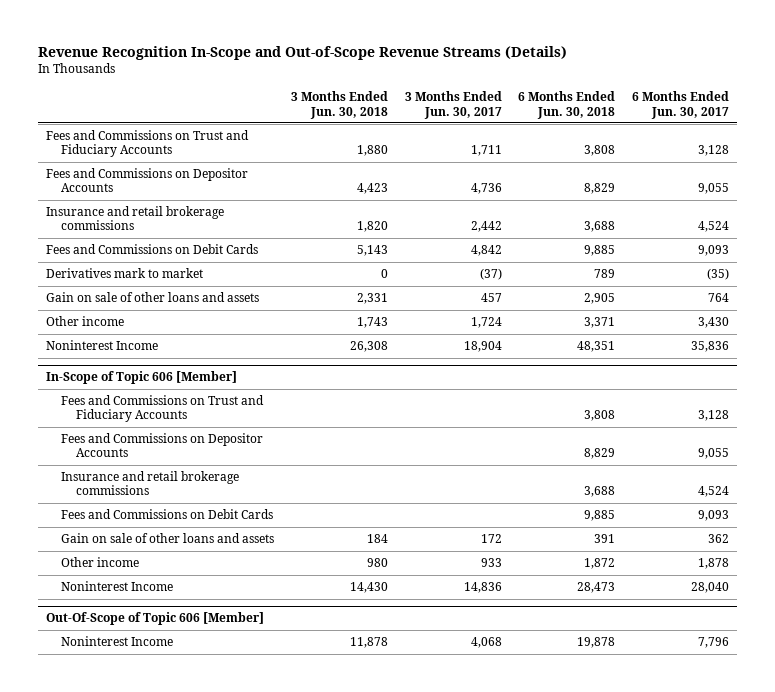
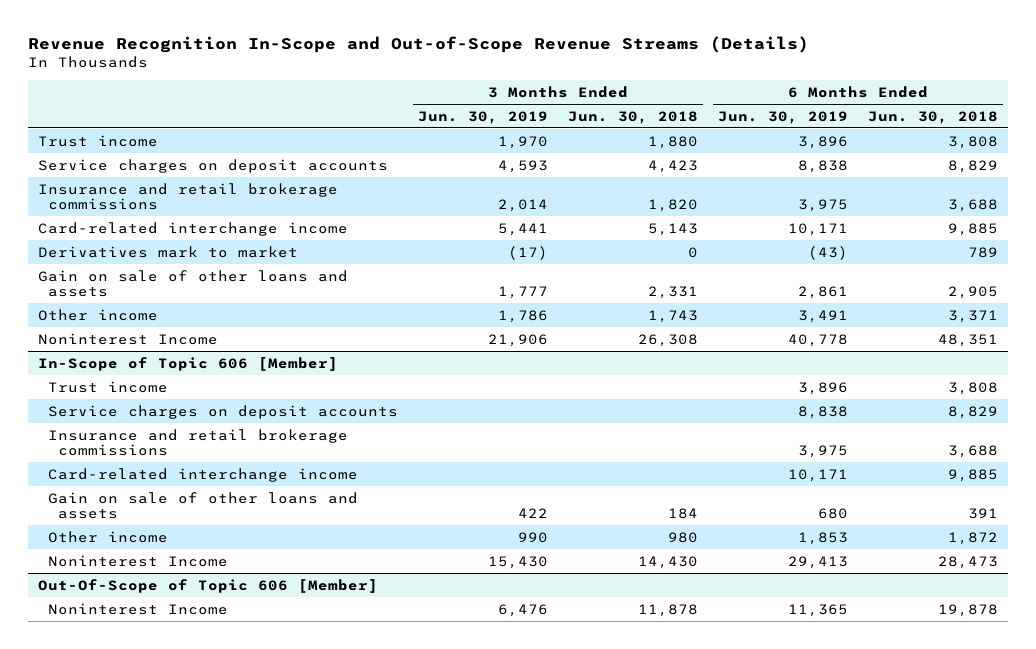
- | 3 Months Ended Jun. 30, 2018 | 3 Months Ended Jun. 30, 2017 | 6 Months Ended Jun. 30, 2018 | 6 Months Ended Jun. 30, 2017
+ | 3 Months Ended Jun. 30, 2019 | 3 Months Ended Jun. 30, 2018 | 6 Months Ended Jun. 30, 2019 | 6 Months Ended Jun. 30, 2018
- Fees and Commissions on Trust and Fiduciary Accounts | 1,880 | 1,711 | 3,808 | 3,128
- Fees and Commissions on Depositor Accounts | 4,423 | 4,736 | 8,829 | 9,055
+ Trust income | 1,970 | 1,880 | 3,896 | 3,808
+ Service charges on deposit accounts | 4,593 | 4,423 | 8,838 | 8,829
- Fees and Commissions on Debit Cards | 5,143 | 4,842 | 9,885 | 9,093
+ Card-related interchange income | 5,441 | 5,143 | 10,171 | 9,885
@ In-Scope of Topic 606 [Member]
- Fees and Commissions on Trust and Fiduciary Accounts | | | 3,808 | 3,128
- Fees and Commissions on Depositor Accounts | | | 8,829 | 9,055
+ Trust income | | | 3,896 | 3,808
+ Service charges on deposit accounts | | | 8,838 | 8,829
- Fees and Commissions on Debit Cards | | | 9,885 | 9,093
+ Card-related interchange income | | | 10,171 | 9,885

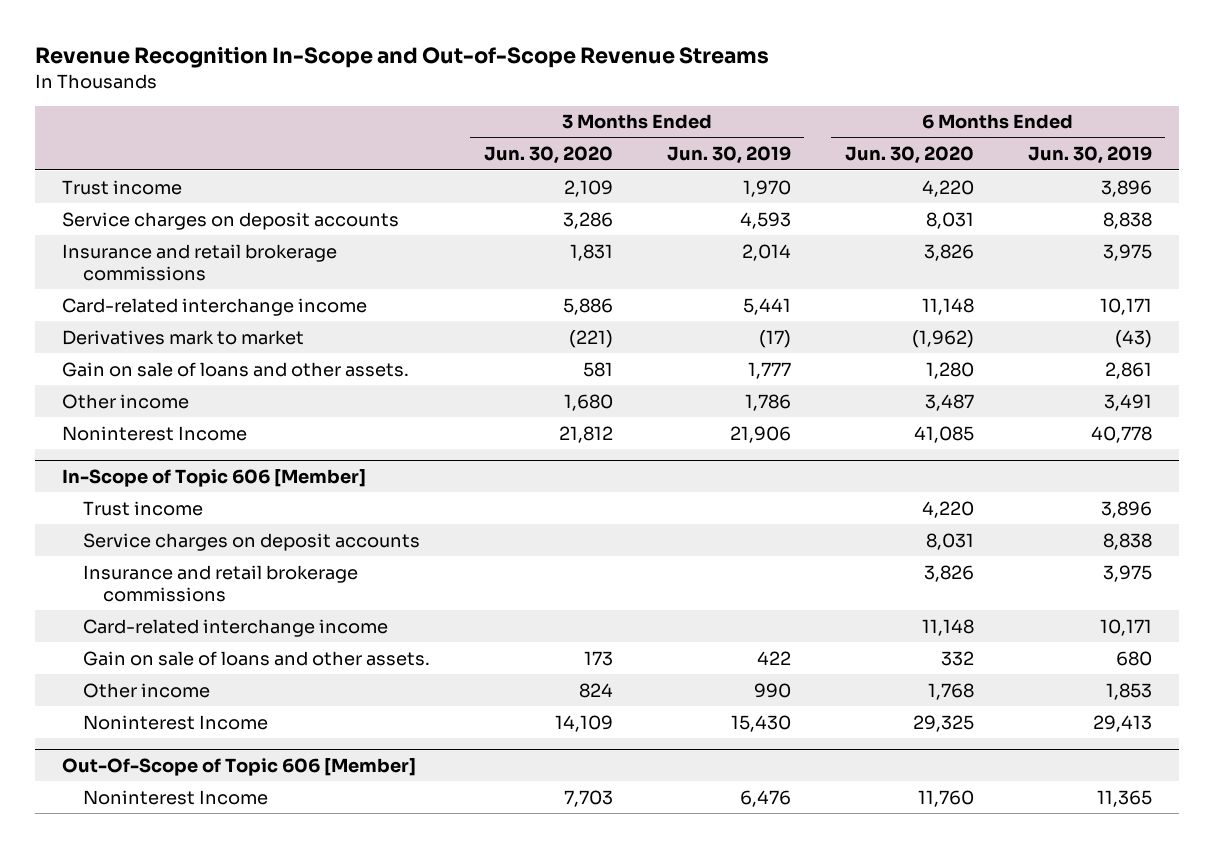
- Revenue Recognition In-Scope and Out-of-Scope Revenue Streams (Details)
+ Revenue Recognition In-Scope and Out-of-Scope Revenue Streams
- | 3 Months Ended Jun. 30, 2019 | 3 Months Ended Jun. 30, 2018 | 6 Months Ended Jun. 30, 2019 | 6 Months Ended Jun. 30, 2018
+ | 3 Months Ended Jun. 30, 2020 | 3 Months Ended Jun. 30, 2019 | 6 Months Ended Jun. 30, 2020 | 6 Months Ended Jun. 30, 2019
- Gain on sale of other loans and assets | 1,777 | 2,331 | 2,861 | 2,905
+ Gain on sale of loans and other assets. | 581 | 1,777 | 1,280 | 2,861
@ In-Scope of Topic 606 [Member]
- Gain on sale of other loans and assets | 422 | 184 | 680 | 391
+ Gain on sale of loans and other assets. | 173 | 422 | 332 | 680

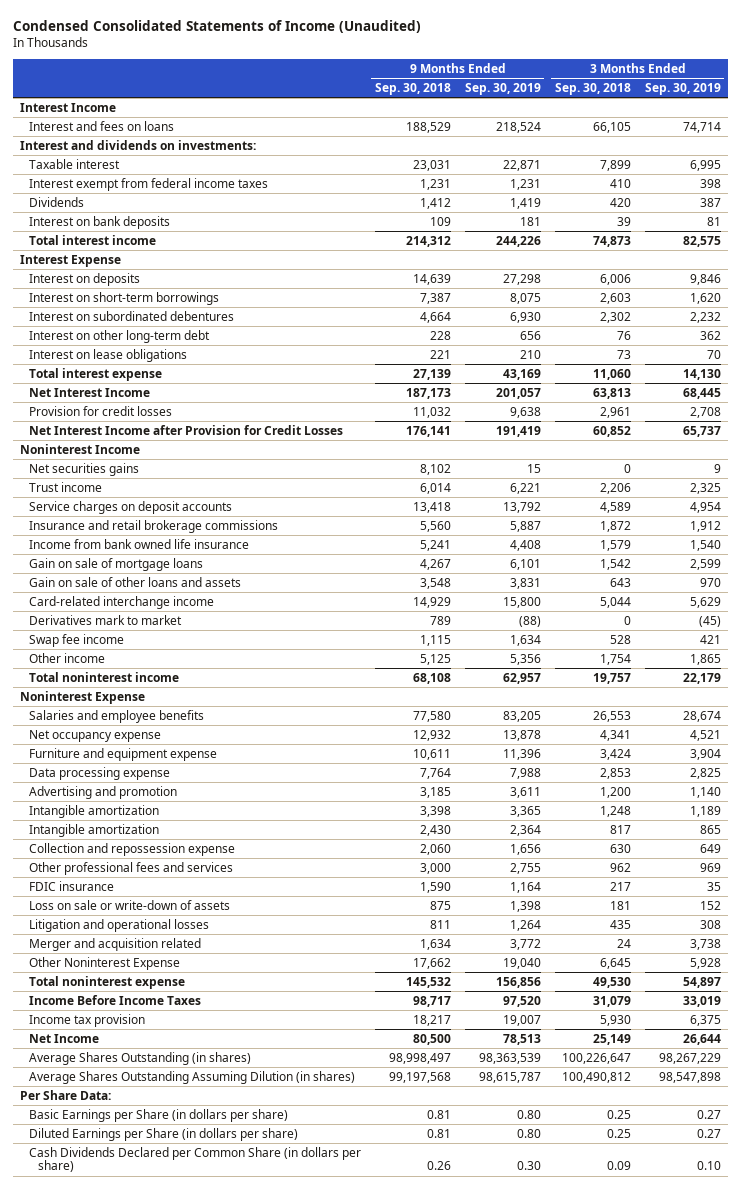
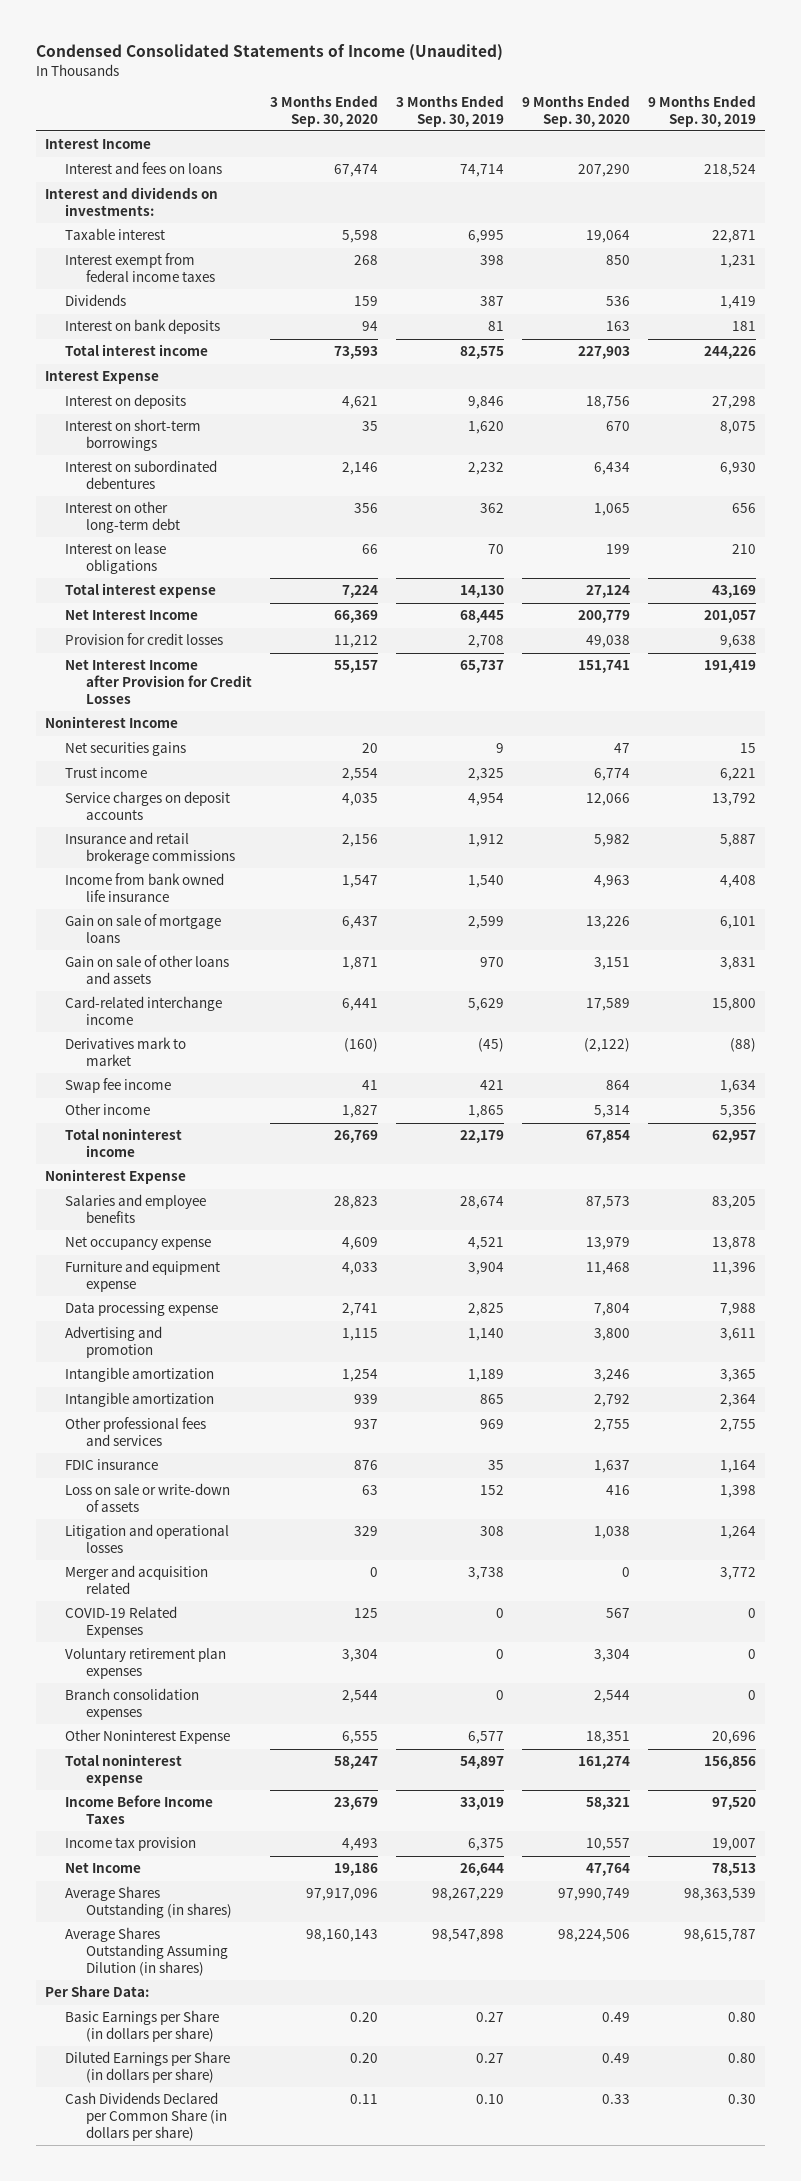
- | 9 Months Ended Sep. 30, 2018 | 9 Months Ended Sep. 30, 2019 | 3 Months Ended Sep. 30, 2018 | 3 Months Ended Sep. 30, 2019
+ | 3 Months Ended Sep. 30, 2020 | 3 Months Ended Sep. 30, 2019 | 9 Months Ended Sep. 30, 2020 | 9 Months Ended Sep. 30, 2019
- Collection and repossession expense | 2,060 | 1,656 | 630 | 649
- Other Noninterest Expense | 17,662 | 19,040 | 6,645 | 5,928
+ COVID-19 Related Expenses | 125 | 0 | 567 | 0
+ Voluntary retirement plan expenses | 3,304 | 0 | 3,304 | 0
+ Branch consolidation expenses | 2,544 | 0 | 2,544 | 0
+ Other Noninterest Expense | 6,555 | 6,577 | 18,351 | 20,696

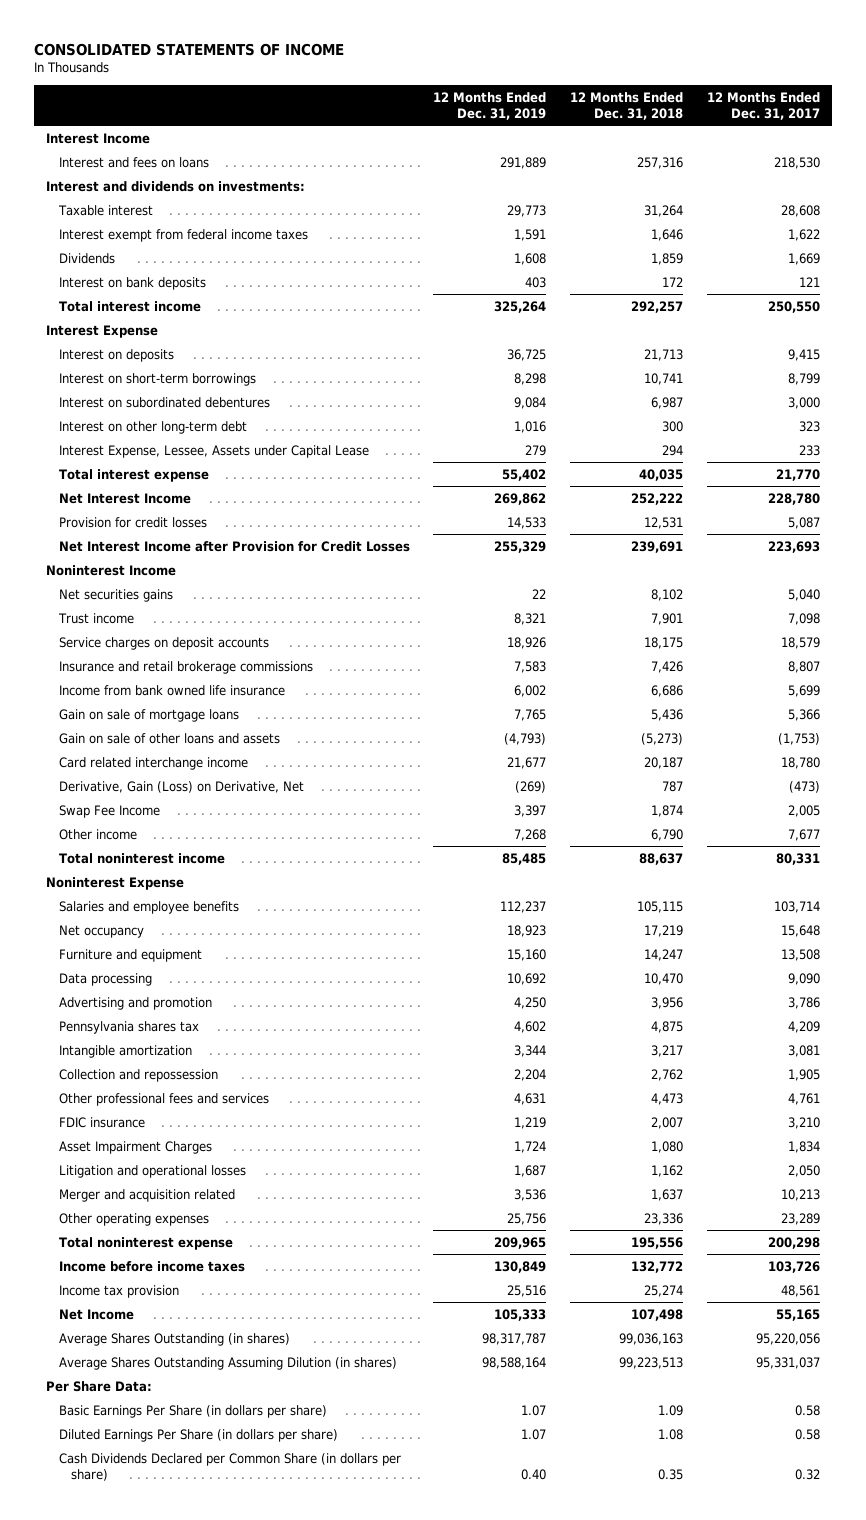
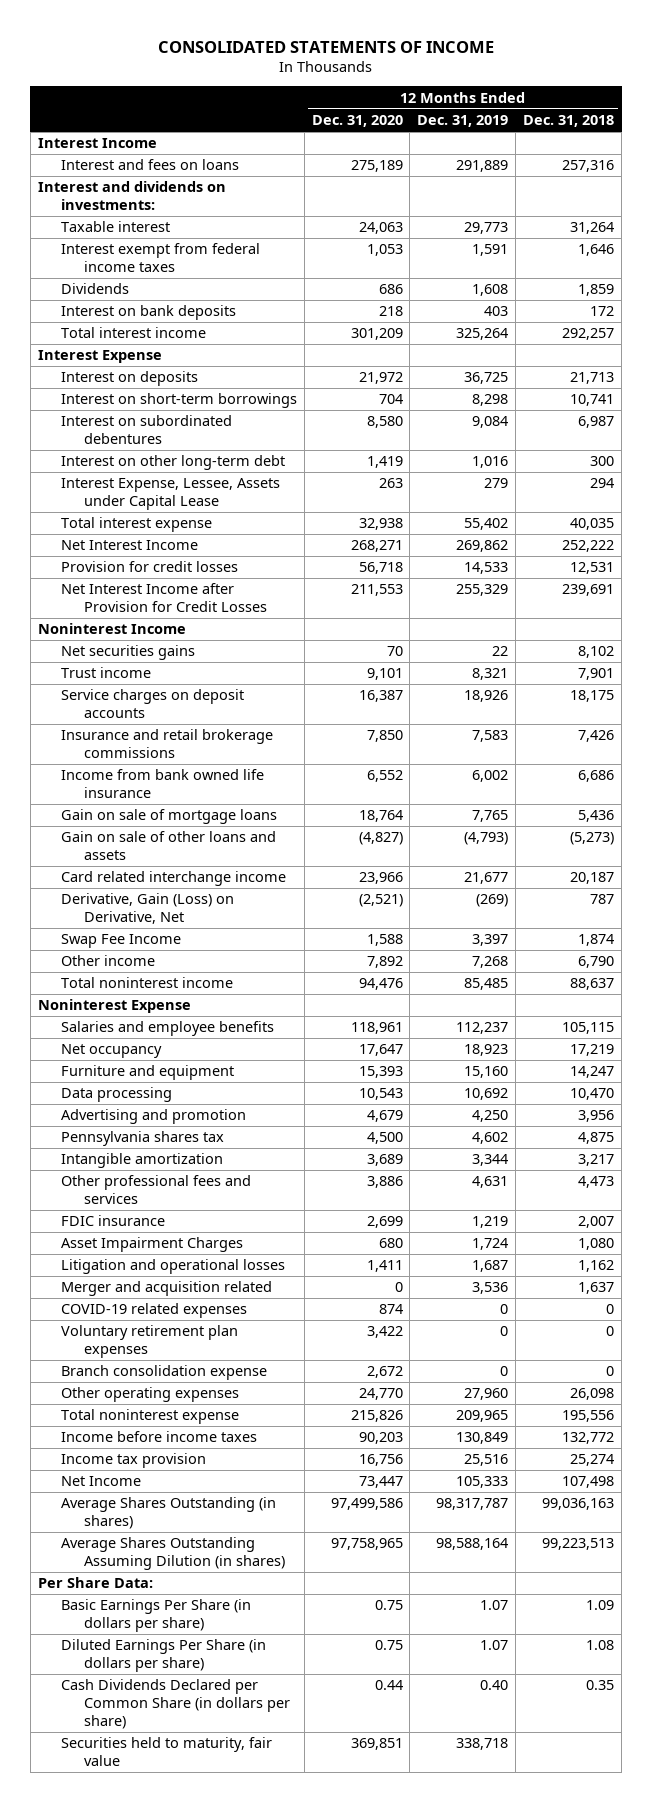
- | 12 Months Ended Dec. 31, 2019 | 12 Months Ended Dec. 31, 2018 | 12 Months Ended Dec. 31, 2017
+ | 12 Months Ended Dec. 31, 2020 | 12 Months Ended Dec. 31, 2019 | 12 Months Ended Dec. 31, 2018
- Collection and repossession | 2,204 | 2,762 | 1,905
- Other operating expenses | 25,756 | 23,336 | 23,289
+ COVID-19 related expenses | 874 | 0 | 0
+ Voluntary retirement plan expenses | 3,422 | 0 | 0
+ Branch consolidation expense | 2,672 | 0 | 0
+ Other operating expenses | 24,770 | 27,960 | 26,098
+ Securities held to maturity, fair value | 369,851 | 338,718 |

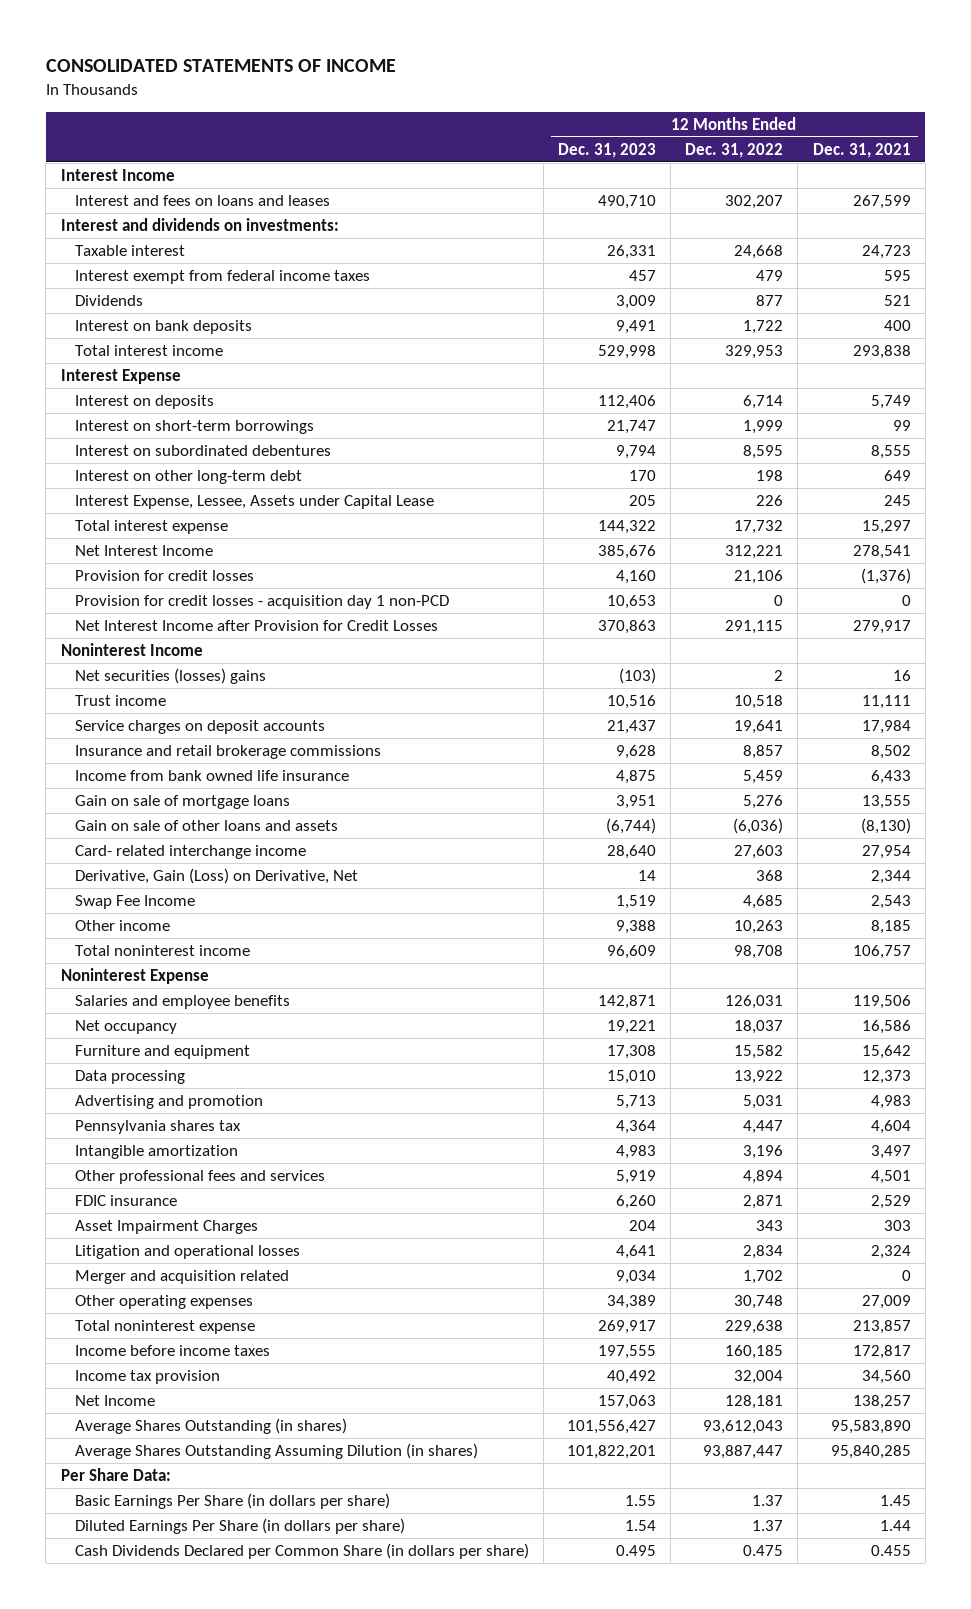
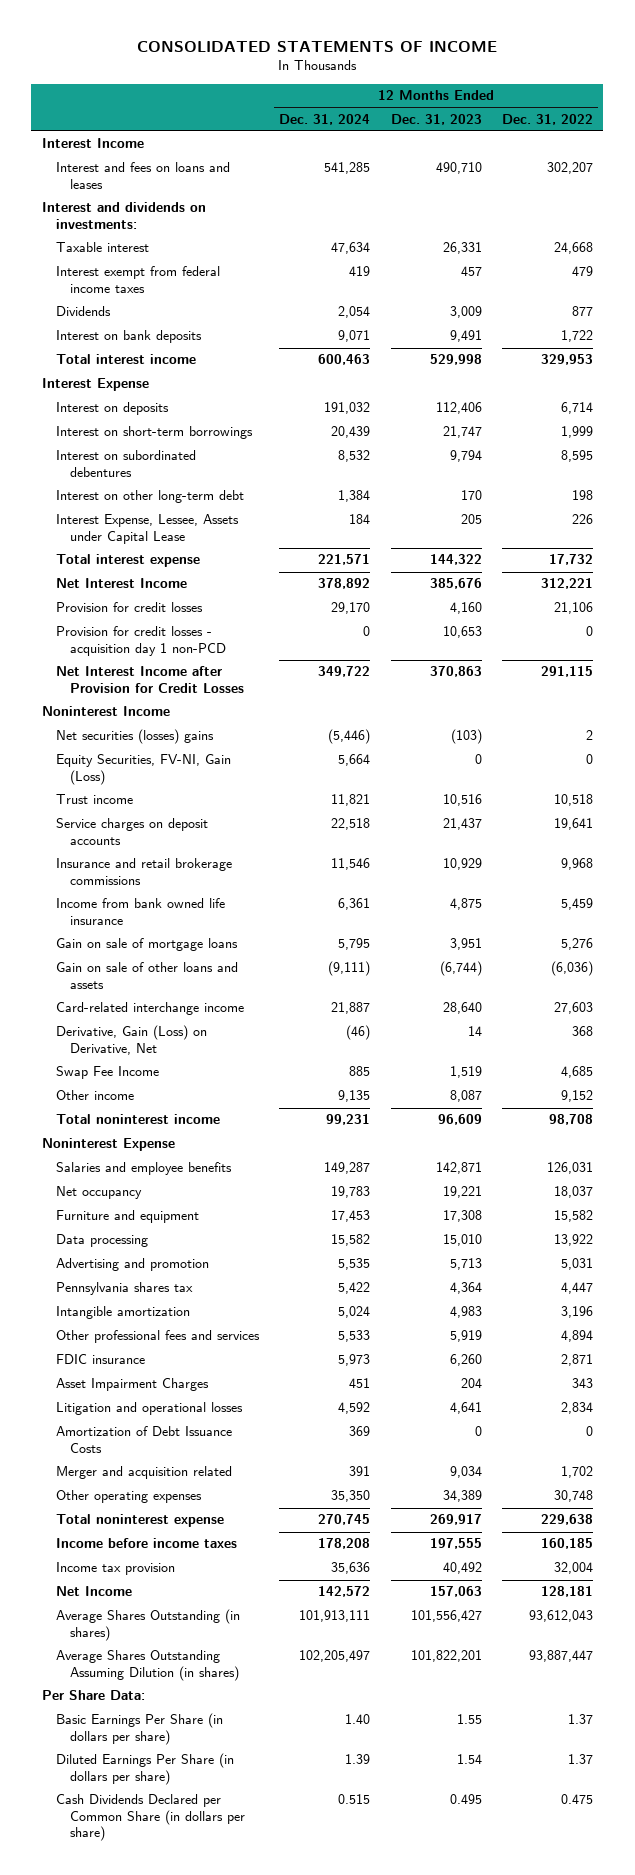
- | 12 Months Ended Dec. 31, 2023 | 12 Months Ended Dec. 31, 2022 | 12 Months Ended Dec. 31, 2021
+ | 12 Months Ended Dec. 31, 2024 | 12 Months Ended Dec. 31, 2023 | 12 Months Ended Dec. 31, 2022
+ Equity Securities, FV-NI, Gain (Loss) | 5,664 | 0 | 0
- Insurance and retail brokerage commissions | 9,628 | 8,857 | 8,502
+ Insurance and retail brokerage commissions | 11,546 | 10,929 | 9,968
- Card- related interchange income | 28,640 | 27,603 | 27,954
+ Card-related interchange income | 21,887 | 28,640 | 27,603
- Other income | 9,388 | 10,263 | 8,185
+ Other income | 9,135 | 8,087 | 9,152
+ Amortization of Debt Issuance Costs | 369 | 0 | 0

